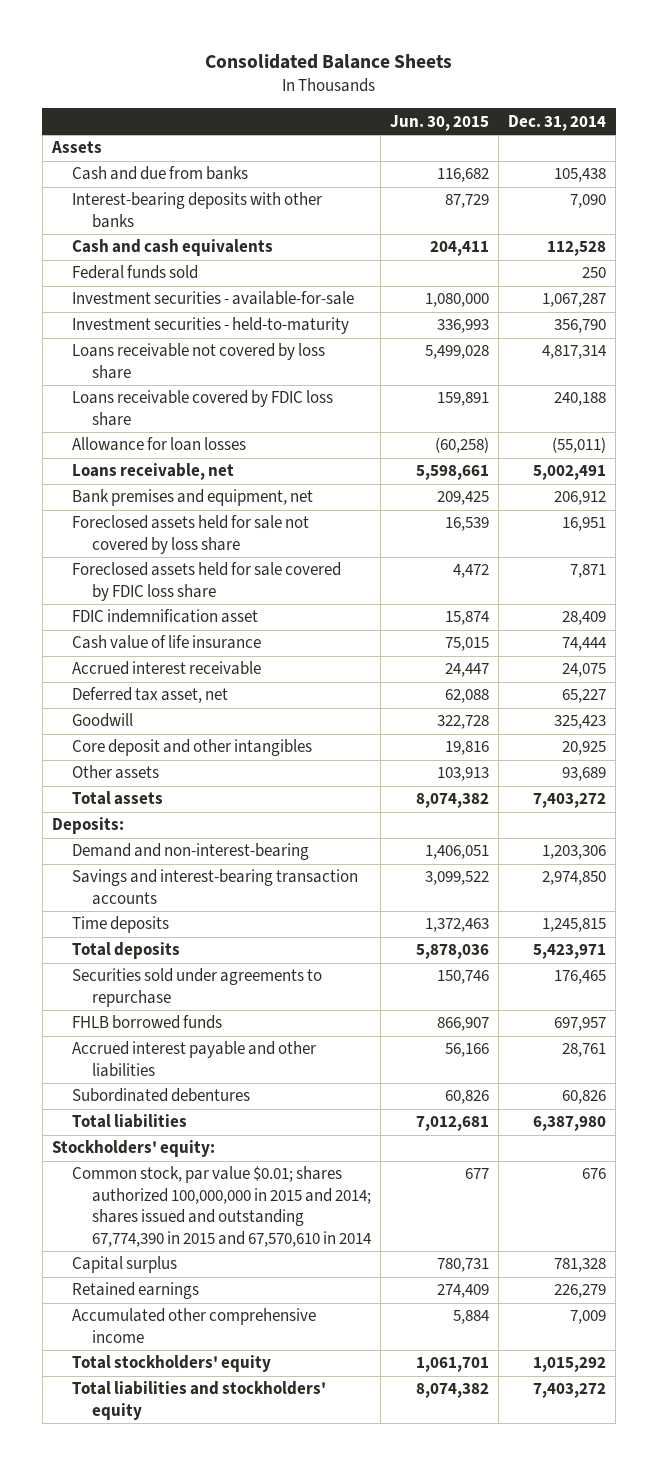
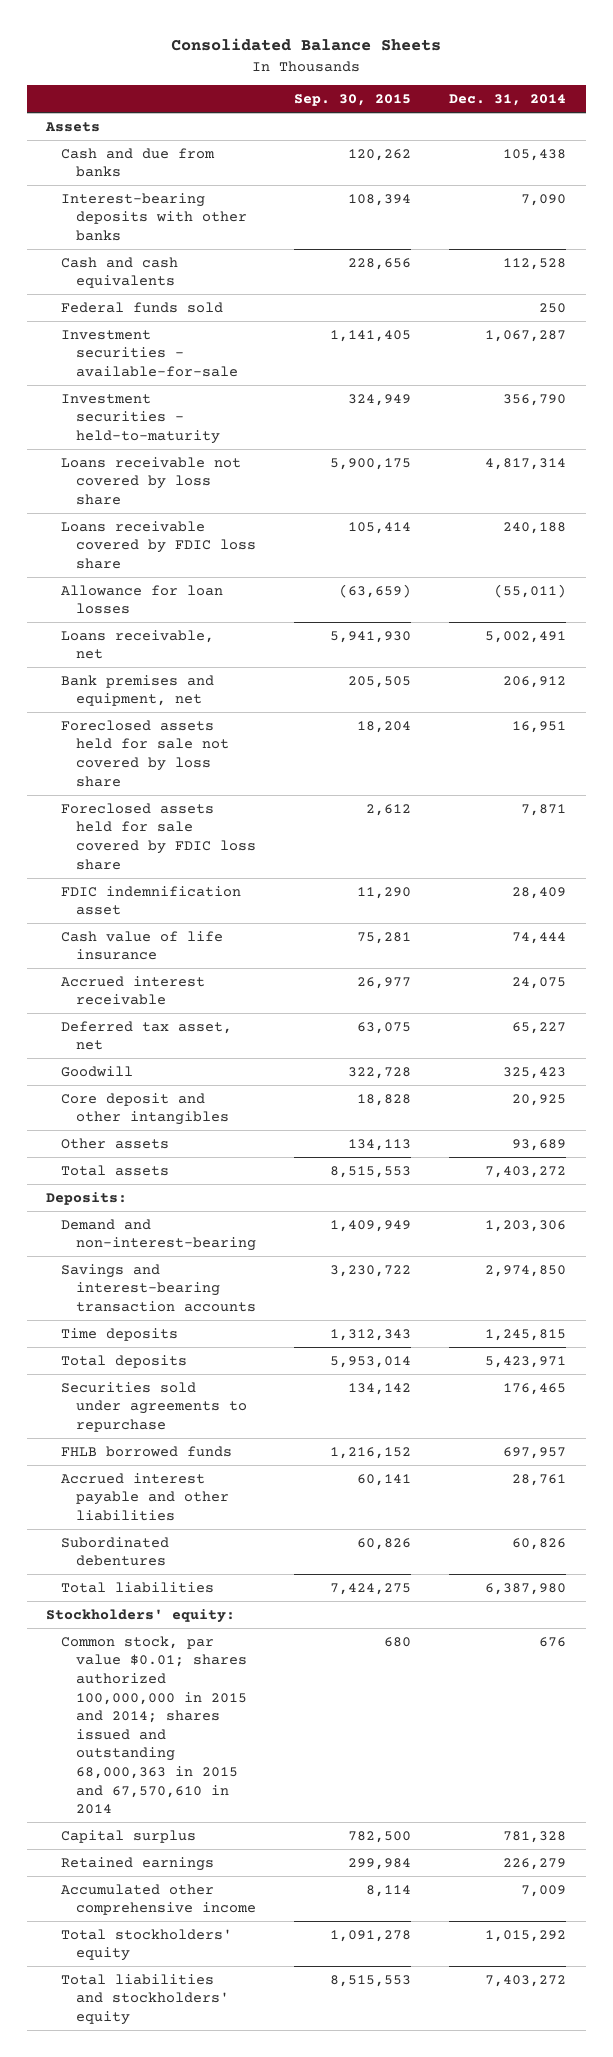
- | Jun. 30, 2015 | Dec. 31, 2014
+ | Sep. 30, 2015 | Dec. 31, 2014
- Common stock, par value $0.01; shares authorized 100,000,000 in 2015 and 2014; shares issued and outstanding 67,774,390 in 2015 and 67,570,610 in 2014 | 677 | 676
+ Common stock, par value $0.01; shares authorized 100,000,000 in 2015 and 2014; shares issued and outstanding 68,000,363 in 2015 and 67,570,610 in 2014 | 680 | 676

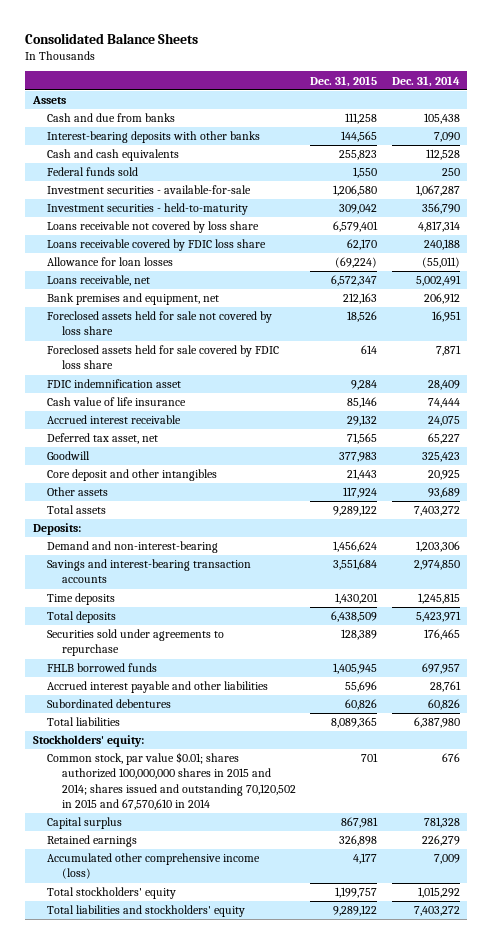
- | Sep. 30, 2015 | Dec. 31, 2014
+ | Dec. 31, 2015 | Dec. 31, 2014
- Common stock, par value $0.01; shares authorized 100,000,000 in 2015 and 2014; shares issued and outstanding 68,000,363 in 2015 and 67,570,610 in 2014 | 680 | 676
+ Common stock, par value $0.01; shares authorized 100,000,000 shares in 2015 and 2014; shares issued and outstanding 70,120,502 in 2015 and 67,570,610 in 2014 | 701 | 676
- Accumulated other comprehensive income | 8,114 | 7,009
+ Accumulated other comprehensive income (loss) | 4,177 | 7,009

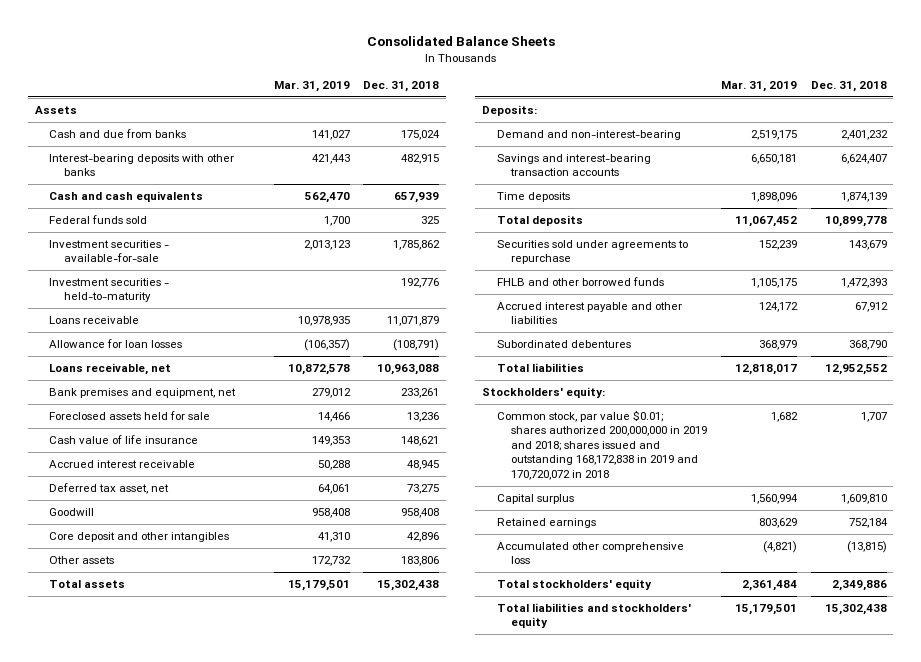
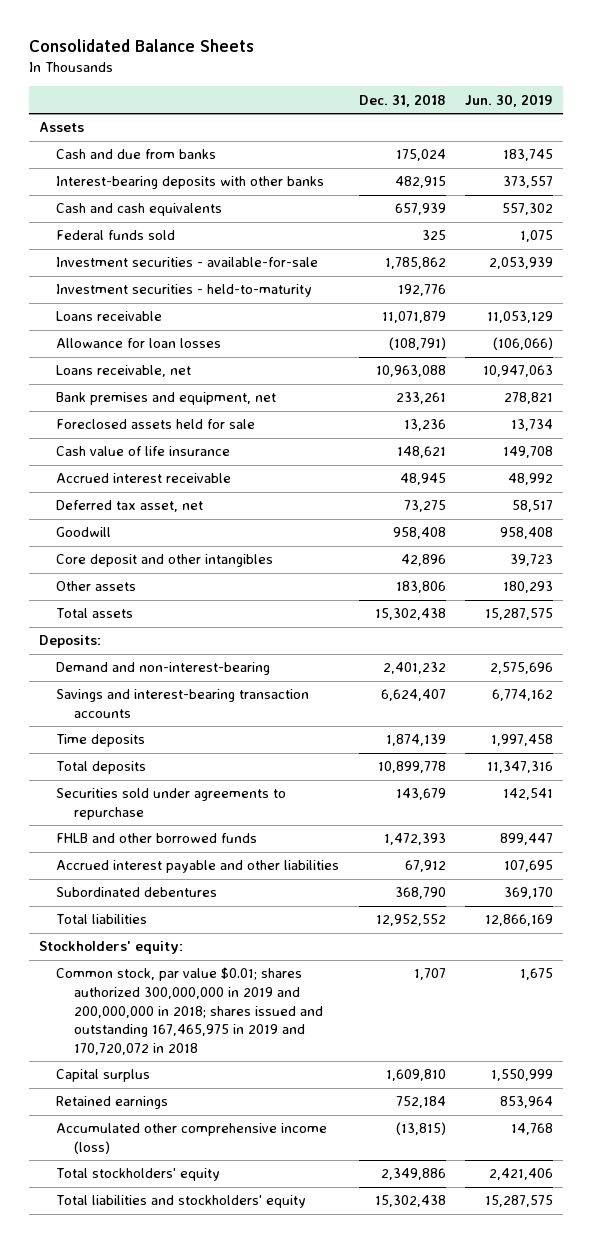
- | Mar. 31, 2019 | Dec. 31, 2018
+ | Dec. 31, 2018 | Jun. 30, 2019
- Common stock, par value $0.01; shares authorized 200,000,000 in 2019 and 2018; shares issued and outstanding 168,172,838 in 2019 and 170,720,072 in 2018 | 1,682 | 1,707
+ Common stock, par value $0.01; shares authorized 300,000,000 in 2019 and 200,000,000 in 2018; shares issued and outstanding 167,465,975 in 2019 and 170,720,072 in 2018 | 1,707 | 1,675
- Accumulated other comprehensive loss | (4,821) | (13,815)
+ Accumulated other comprehensive income (loss) | (13,815) | 14,768

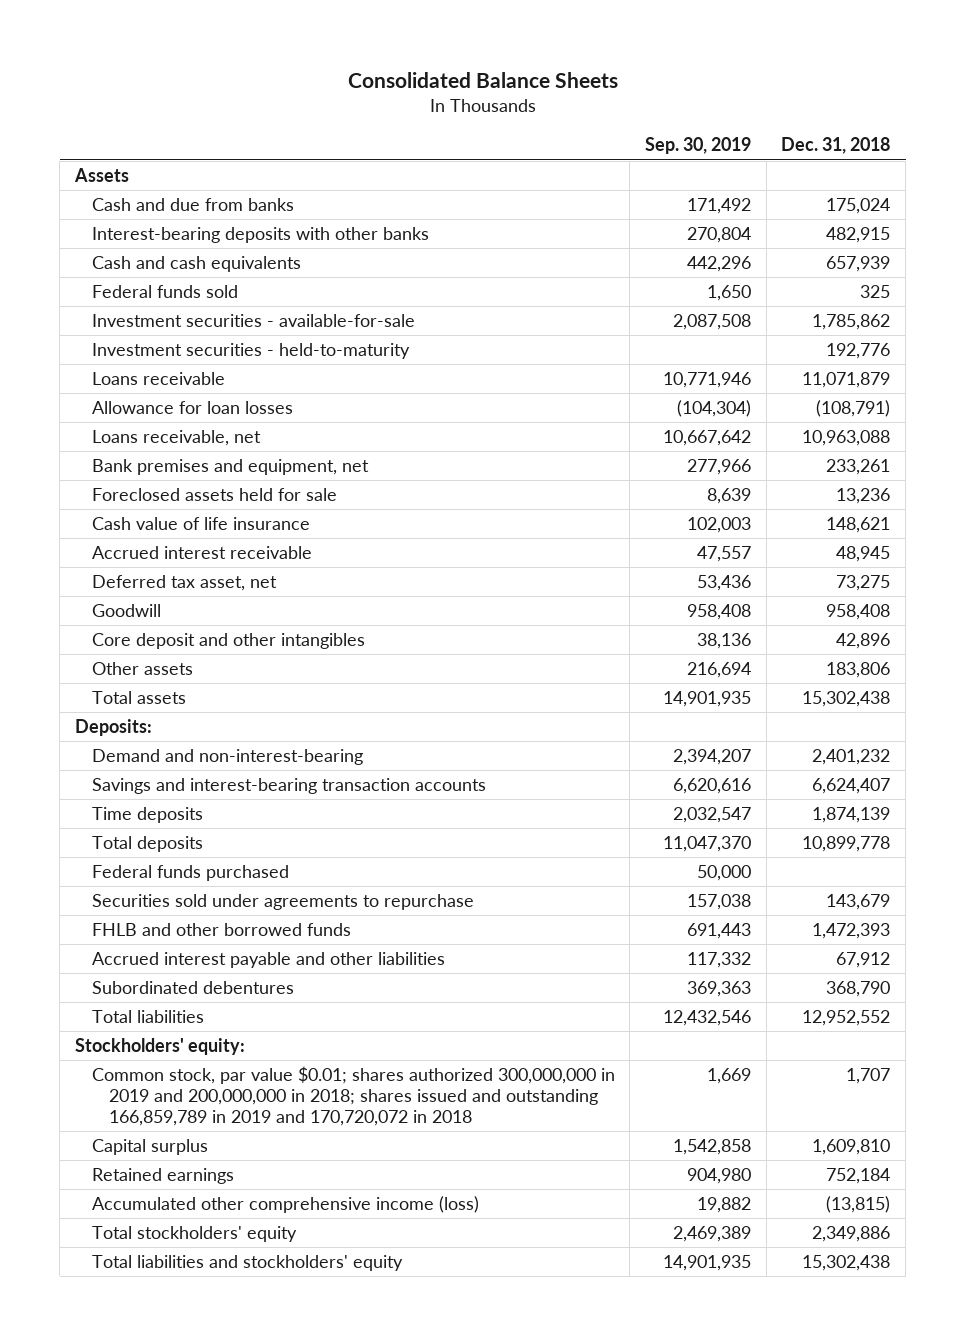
- | Dec. 31, 2018 | Jun. 30, 2019
+ | Sep. 30, 2019 | Dec. 31, 2018
+ Federal funds purchased | 50,000 |
- Common stock, par value $0.01; shares authorized 300,000,000 in 2019 and 200,000,000 in 2018; shares issued and outstanding 167,465,975 in 2019 and 170,720,072 in 2018 | 1,707 | 1,675
+ Common stock, par value $0.01; shares authorized 300,000,000 in 2019 and 200,000,000 in 2018; shares issued and outstanding 166,859,789 in 2019 and 170,720,072 in 2018 | 1,669 | 1,707

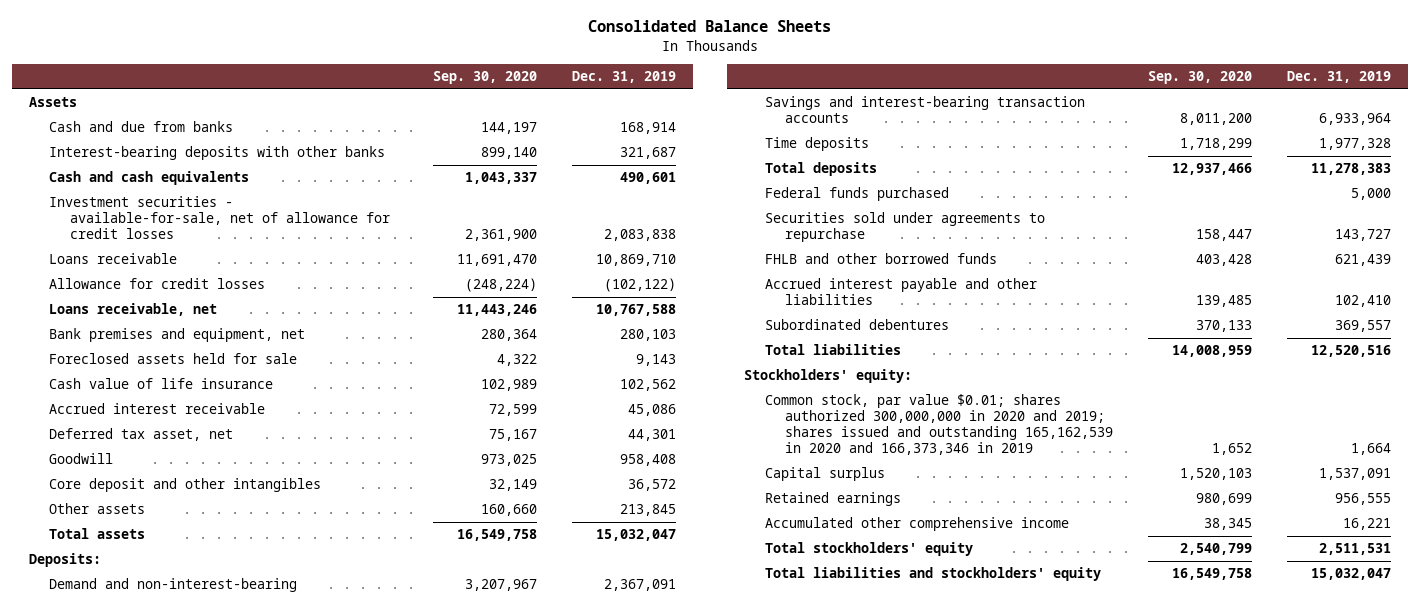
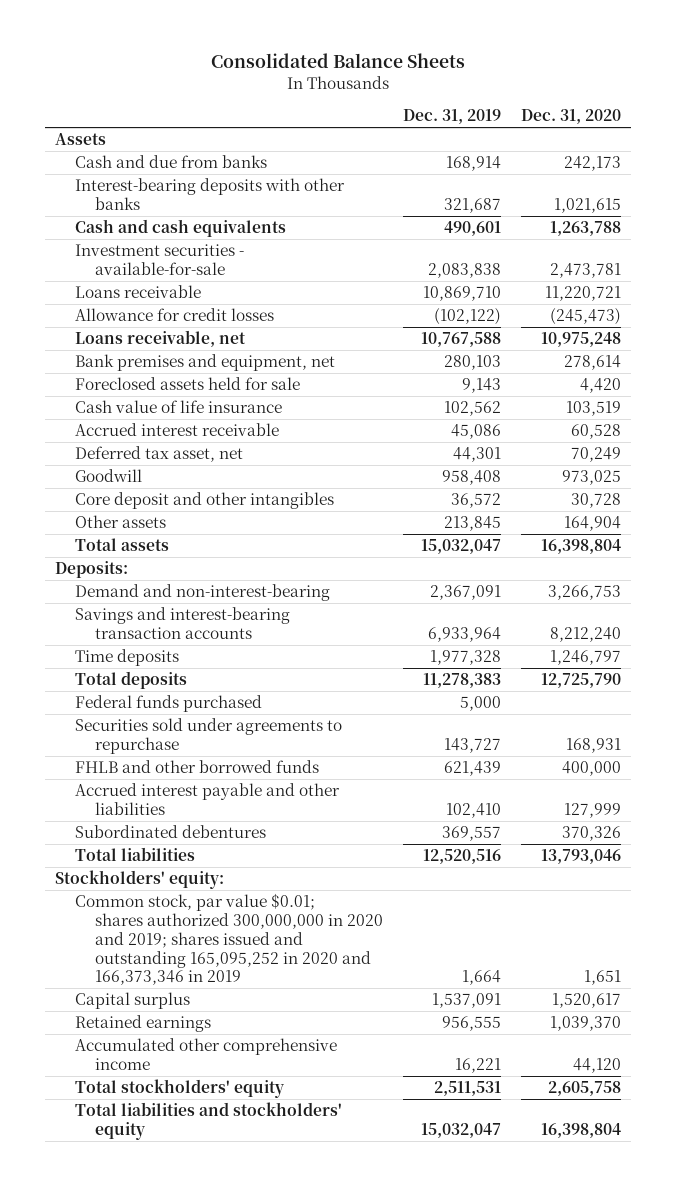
- | Sep. 30, 2020 | Dec. 31, 2019
+ | Dec. 31, 2019 | Dec. 31, 2020
- Investment securities - available-for-sale, net of allowance for credit losses | 2,361,900 | 2,083,838
+ Investment securities - available-for-sale | 2,083,838 | 2,473,781
- Common stock, par value $0.01; shares authorized 300,000,000 in 2020 and 2019; shares issued and outstanding 165,162,539 in 2020 and 166,373,346 in 2019 | 1,652 | 1,664
+ Common stock, par value $0.01; shares authorized 300,000,000 in 2020 and 2019; shares issued and outstanding 165,095,252 in 2020 and 166,373,346 in 2019 | 1,664 | 1,651

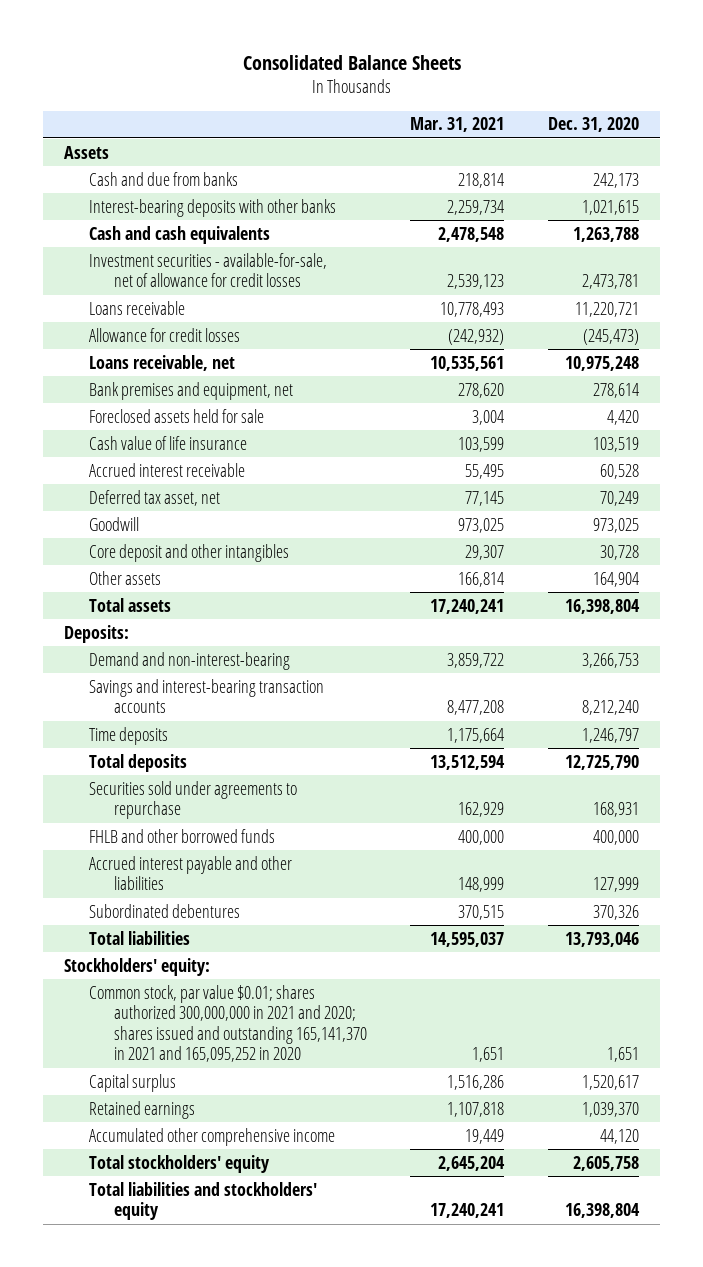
- | Dec. 31, 2019 | Dec. 31, 2020
+ | Mar. 31, 2021 | Dec. 31, 2020
- Investment securities - available-for-sale | 2,083,838 | 2,473,781
+ Investment securities - available-for-sale, net of allowance for credit losses | 2,539,123 | 2,473,781
- Federal funds purchased | 5,000 |
- Common stock, par value $0.01; shares authorized 300,000,000 in 2020 and 2019; shares issued and outstanding 165,095,252 in 2020 and 166,373,346 in 2019 | 1,664 | 1,651
+ Common stock, par value $0.01; shares authorized 300,000,000 in 2021 and 2020; shares issued and outstanding 165,141,370 in 2021 and 165,095,252 in 2020 | 1,651 | 1,651

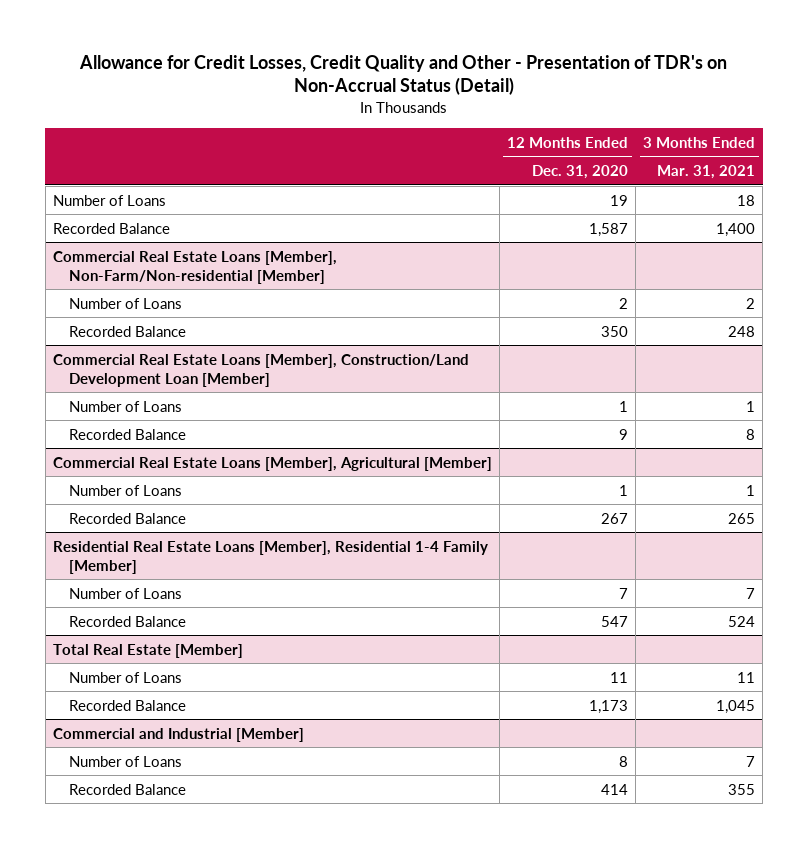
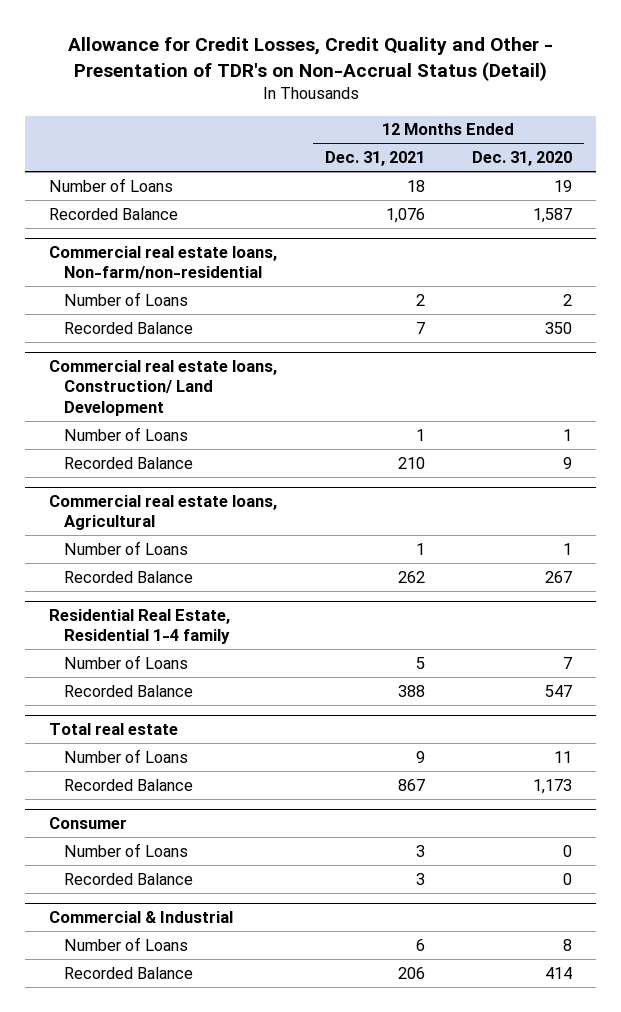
- | 12 Months Ended Dec. 31, 2020 | 3 Months Ended Mar. 31, 2021
+ | 12 Months Ended Dec. 31, 2021 | 12 Months Ended Dec. 31, 2020
- Commercial Real Estate Loans [Member], Non-Farm/Non-residential [Member]
+ Commercial real estate loans, Non-farm/non-residential
- Commercial Real Estate Loans [Member], Construction/Land Development Loan [Member]
+ Commercial real estate loans, Construction/ Land Development
- Commercial Real Estate Loans [Member], Agricultural [Member]
+ Commercial real estate loans, Agricultural
- Residential Real Estate Loans [Member], Residential 1-4 Family [Member]
+ Residential Real Estate, Residential 1-4 family
- Total Real Estate [Member]
+ Total real estate
- Commercial and Industrial [Member]
+ Consumer
+ Number of Loans | 3 | 0
+ Recorded Balance | 3 | 0
+ Commercial & Industrial

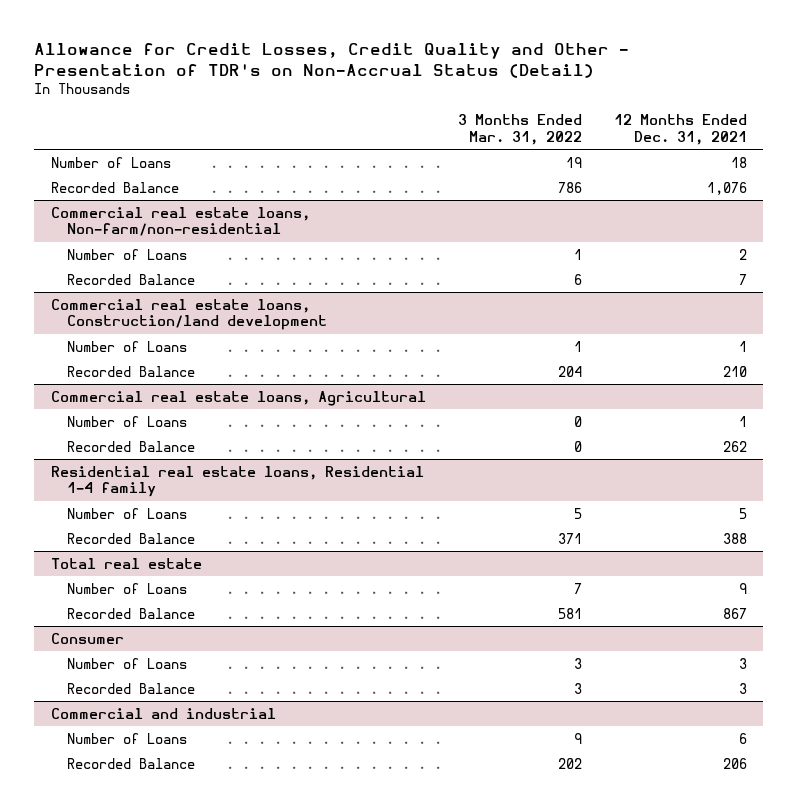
- | 12 Months Ended Dec. 31, 2021 | 12 Months Ended Dec. 31, 2020
+ | 3 Months Ended Mar. 31, 2022 | 12 Months Ended Dec. 31, 2021
- Commercial real estate loans, Construction/ Land Development
+ Commercial real estate loans, Construction/land development
- Residential Real Estate, Residential 1-4 family
+ Residential real estate loans, Residential 1-4 family
- Commercial & Industrial
+ Commercial and industrial

